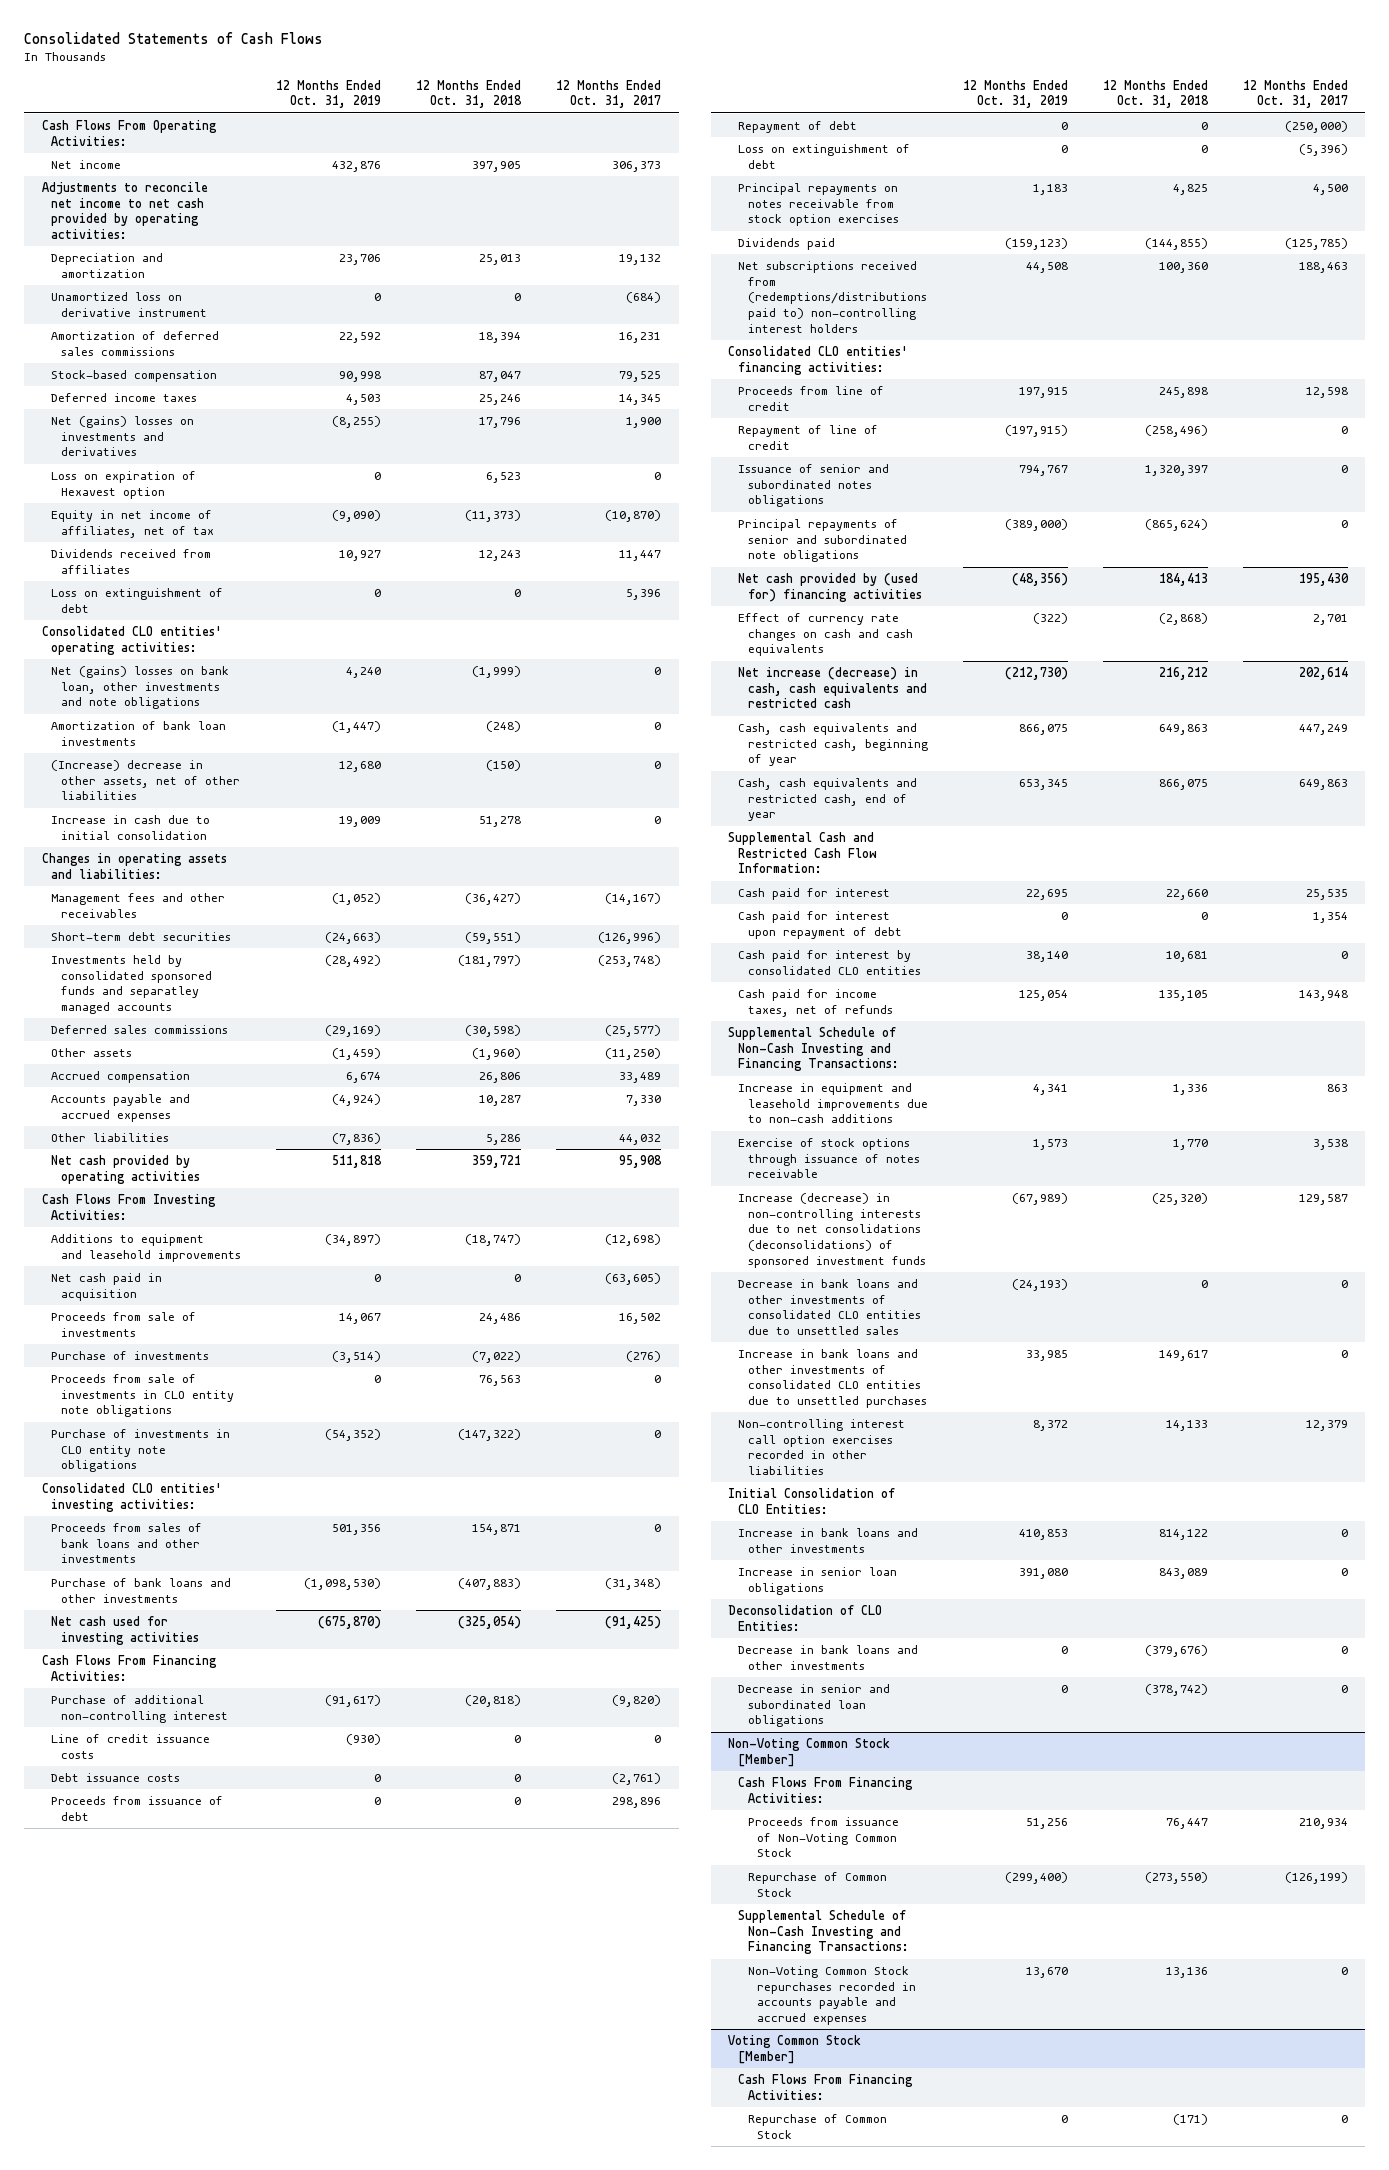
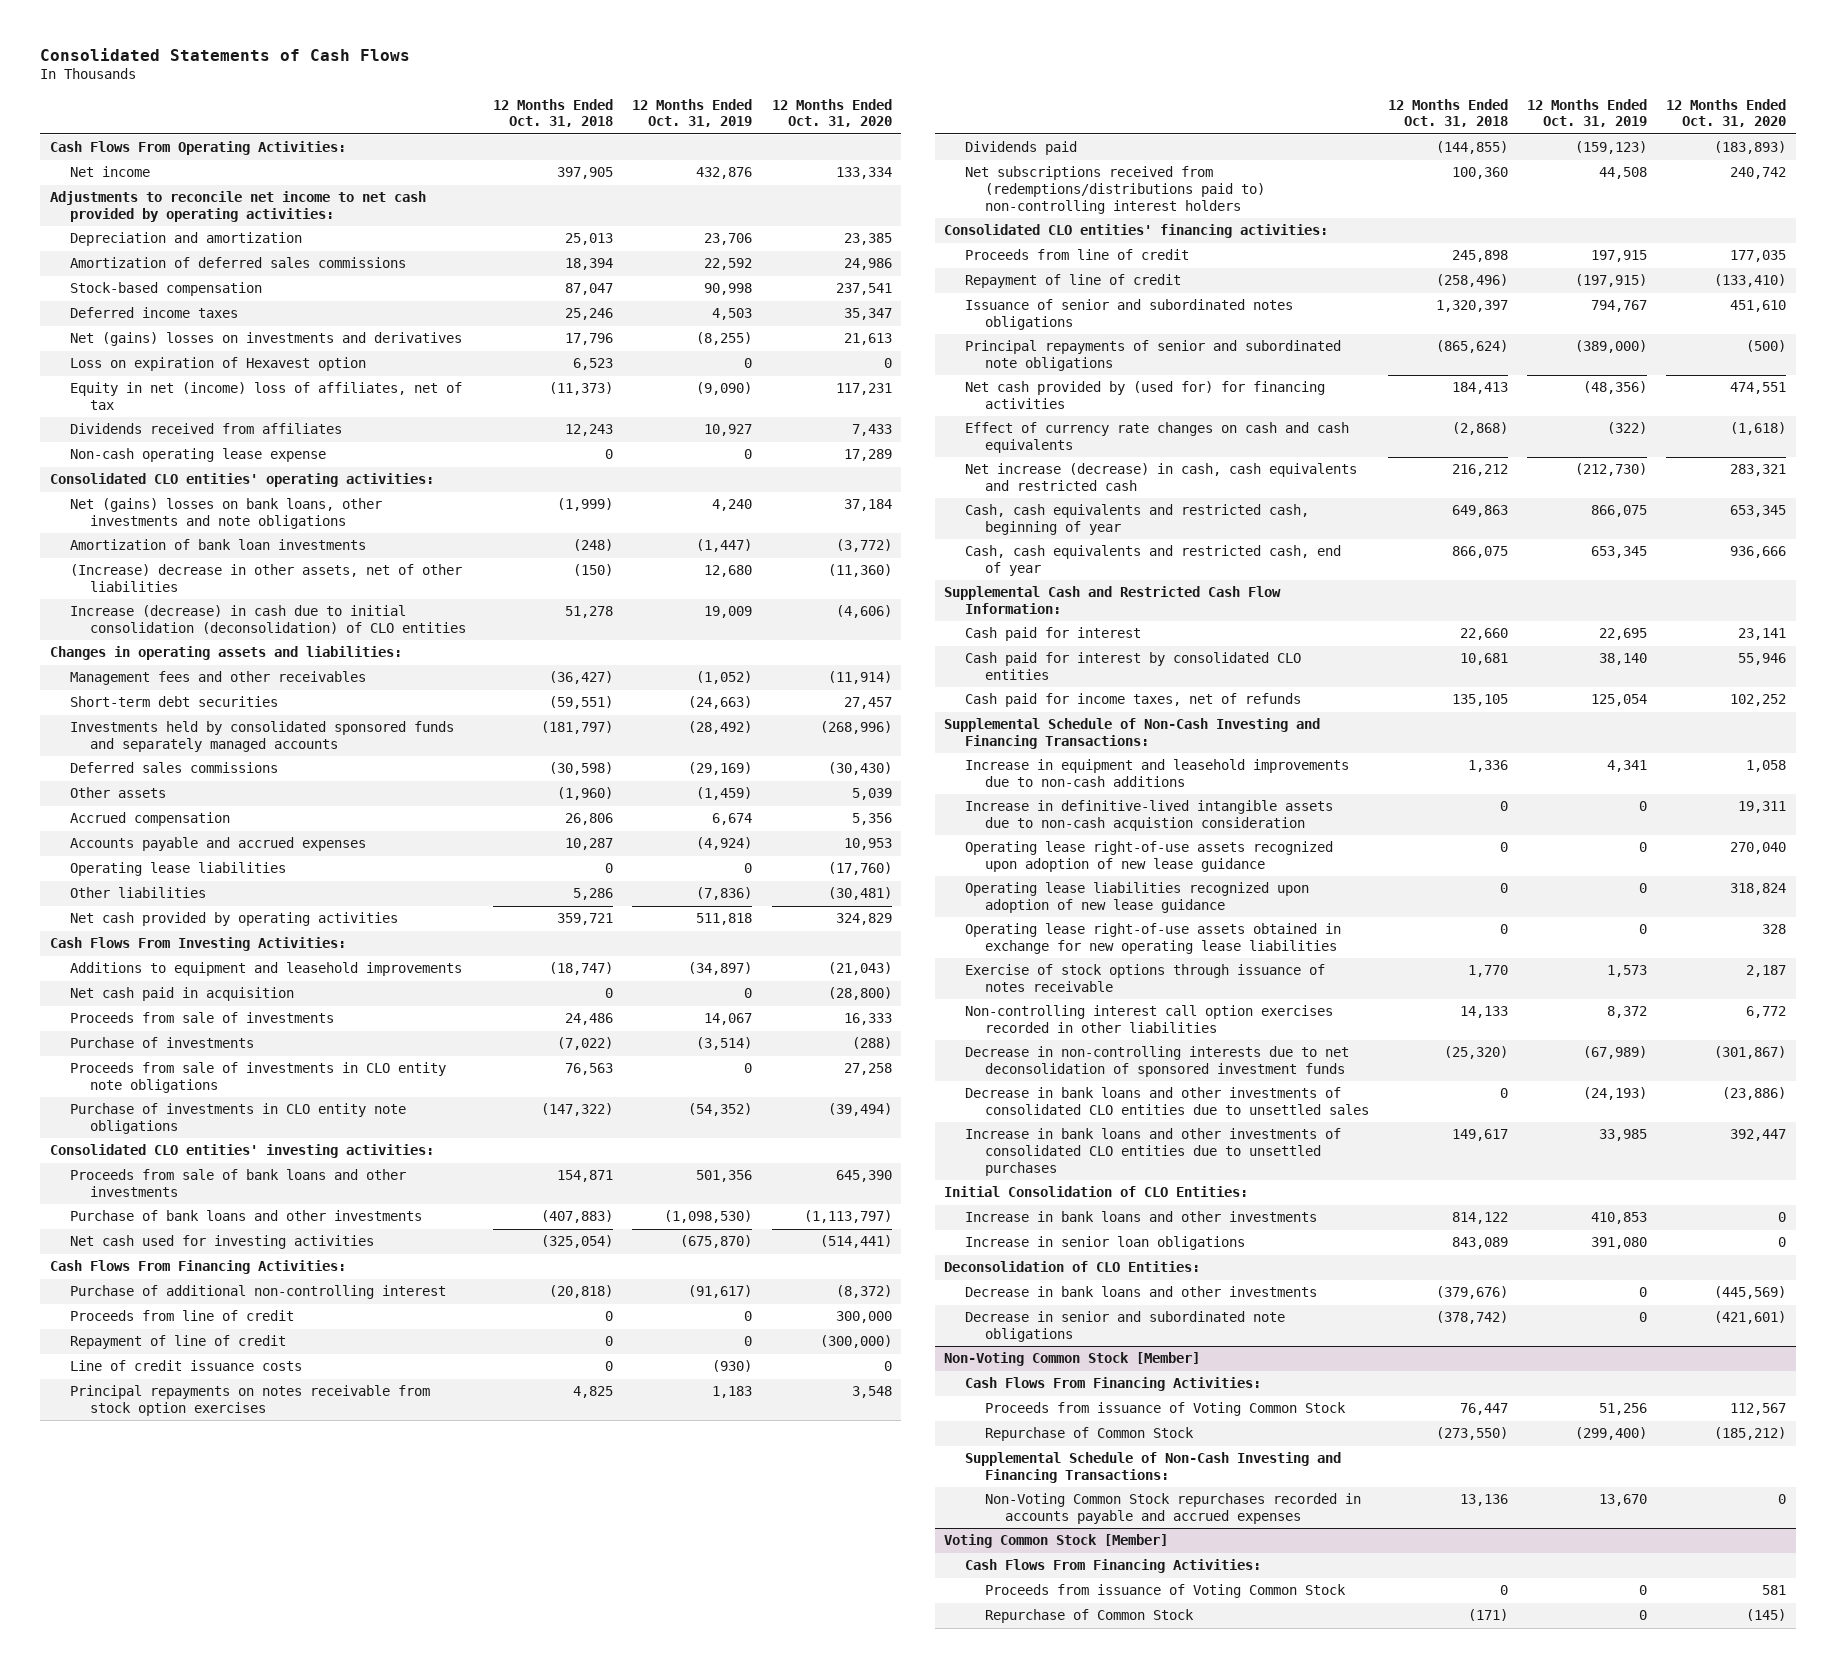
- | 12 Months Ended Oct. 31, 2019 | 12 Months Ended Oct. 31, 2018 | 12 Months Ended Oct. 31, 2017
+ | 12 Months Ended Oct. 31, 2018 | 12 Months Ended Oct. 31, 2019 | 12 Months Ended Oct. 31, 2020
- Unamortized loss on derivative instrument | 0 | 0 | (684)
- Equity in net income of affiliates, net of tax | (9,090) | (11,373) | (10,870)
+ Equity in net (income) loss of affiliates, net of tax | (11,373) | (9,090) | 117,231
- Loss on extinguishment of debt | 0 | 0 | 5,396
+ Non-cash operating lease expense | 0 | 0 | 17,289
- Net (gains) losses on bank loan, other investments and note obligations | 4,240 | (1,999) | 0
+ Net (gains) losses on bank loans, other investments and note obligations | (1,999) | 4,240 | 37,184
- Increase in cash due to initial consolidation | 19,009 | 51,278 | 0
+ Increase (decrease) in cash due to initial consolidation (deconsolidation) of CLO entities | 51,278 | 19,009 | (4,606)
- Investments held by consolidated sponsored funds and separatley managed accounts | (28,492) | (181,797) | (253,748)
+ Investments held by consolidated sponsored funds and separately managed accounts | (181,797) | (28,492) | (268,996)
+ Operating lease liabilities | 0 | 0 | (17,760)
- Proceeds from sales of bank loans and other investments | 501,356 | 154,871 | 0
+ Proceeds from sale of bank loans and other investments | 154,871 | 501,356 | 645,390
+ Proceeds from line of credit | 0 | 0 | 300,000
+ Repayment of line of credit | 0 | 0 | (300,000)
- Debt issuance costs | 0 | 0 | (2,761)
- Proceeds from issuance of debt | 0 | 0 | 298,896
- Repayment of debt | 0 | 0 | (250,000)
- Loss on extinguishment of debt | 0 | 0 | (5,396)
- Net cash provided by (used for) financing activities | (48,356) | 184,413 | 195,430
+ Net cash provided by (used for) for financing activities | 184,413 | (48,356) | 474,551
- Cash paid for interest upon repayment of debt | 0 | 0 | 1,354
+ Increase in definitive-lived intangible assets due to non-cash acquistion consideration | 0 | 0 | 19,311
+ Operating lease right-of-use assets recognized upon adoption of new lease guidance | 0 | 0 | 270,040
+ Operating lease liabilities recognized upon adoption of new lease guidance | 0 | 0 | 318,824
+ Operating lease right-of-use assets obtained in exchange for new operating lease liabilities | 0 | 0 | 328
- Increase (decrease) in non-controlling interests due to net consolidations (deconsolidations) of sponsored investment funds | (67,989) | (25,320) | 129,587
moved up: Non-controlling interest call option exercises recorded in other liabilities | 14,133 | 8,372 | 6,772
+ Decrease in non-controlling interests due to net deconsolidation of sponsored investment funds | (25,320) | (67,989) | (301,867)
- Decrease in senior and subordinated loan obligations | 0 | (378,742) | 0
+ Decrease in senior and subordinated note obligations | (378,742) | 0 | (421,601)
@ Non-Voting Common Stock [Member]
- Proceeds from issuance of Non-Voting Common Stock | 51,256 | 76,447 | 210,934
+ Proceeds from issuance of Voting Common Stock | 76,447 | 51,256 | 112,567
@ Voting Common Stock [Member]
+ Proceeds from issuance of Voting Common Stock | 0 | 0 | 581

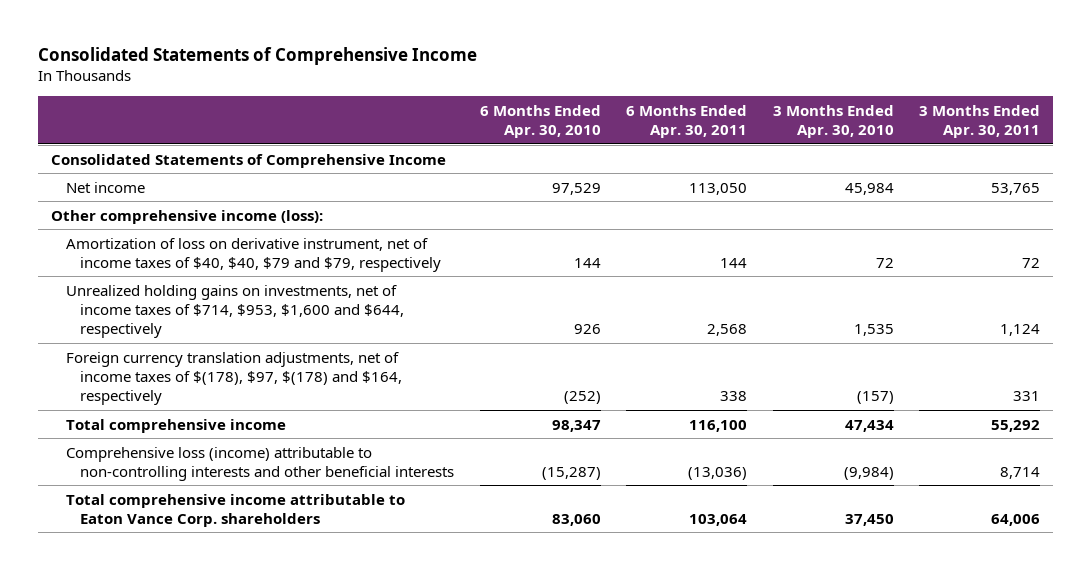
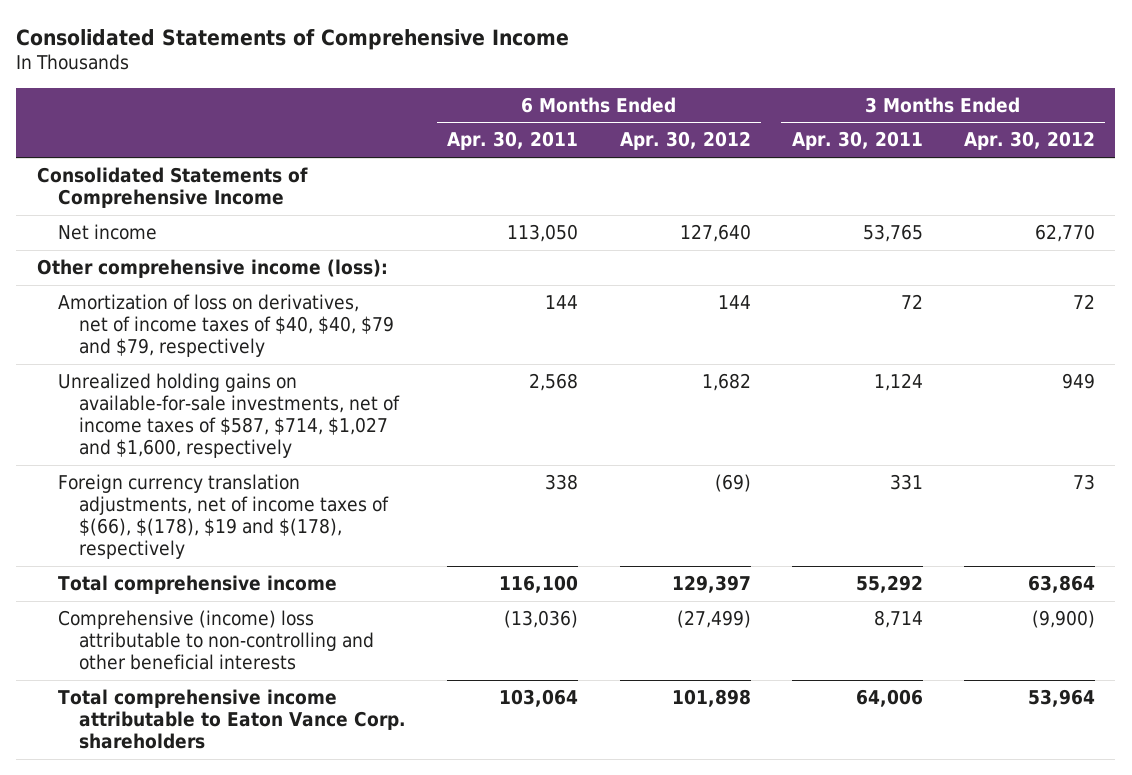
- | 6 Months Ended Apr. 30, 2010 | 6 Months Ended Apr. 30, 2011 | 3 Months Ended Apr. 30, 2010 | 3 Months Ended Apr. 30, 2011
+ | 6 Months Ended Apr. 30, 2011 | 6 Months Ended Apr. 30, 2012 | 3 Months Ended Apr. 30, 2011 | 3 Months Ended Apr. 30, 2012
- Amortization of loss on derivative instrument, net of income taxes of $40, $40, $79 and $79, respectively | 144 | 144 | 72 | 72
- Unrealized holding gains on investments, net of income taxes of $714, $953, $1,600 and $644, respectively | 926 | 2,568 | 1,535 | 1,124
- Foreign currency translation adjustments, net of income taxes of $(178), $97, $(178) and $164, respectively | (252) | 338 | (157) | 331
+ Amortization of loss on derivatives, net of income taxes of $40, $40, $79 and $79, respectively | 144 | 144 | 72 | 72
+ Unrealized holding gains on available-for-sale investments, net of income taxes of $587, $714, $1,027 and $1,600, respectively | 2,568 | 1,682 | 1,124 | 949
+ Foreign currency translation adjustments, net of income taxes of $(66), $(178), $19 and $(178), respectively | 338 | (69) | 331 | 73
- Comprehensive loss (income) attributable to non-controlling interests and other beneficial interests | (15,287) | (13,036) | (9,984) | 8,714
+ Comprehensive (income) loss attributable to non-controlling and other beneficial interests | (13,036) | (27,499) | 8,714 | (9,900)

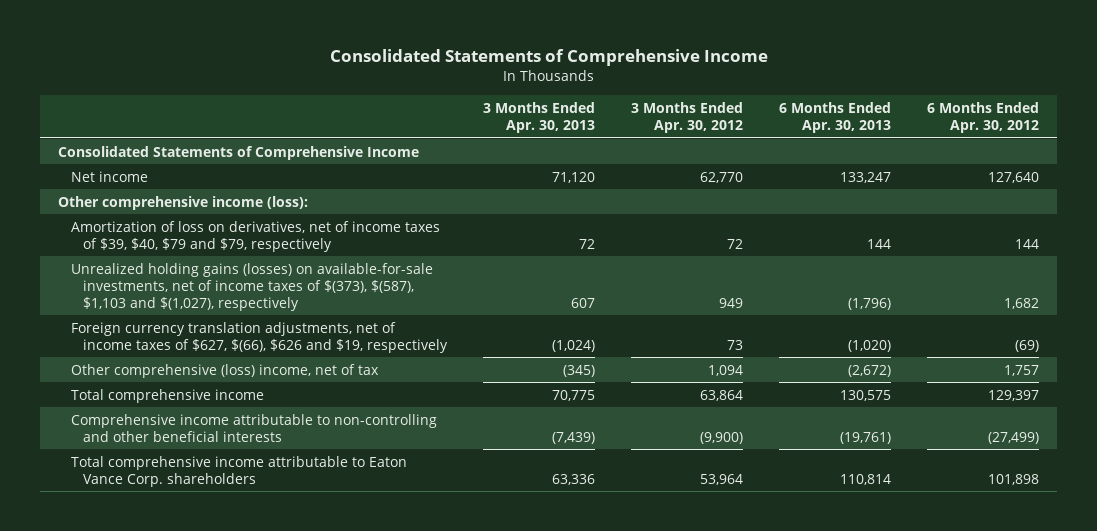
- | 6 Months Ended Apr. 30, 2011 | 6 Months Ended Apr. 30, 2012 | 3 Months Ended Apr. 30, 2011 | 3 Months Ended Apr. 30, 2012
+ | 3 Months Ended Apr. 30, 2013 | 3 Months Ended Apr. 30, 2012 | 6 Months Ended Apr. 30, 2013 | 6 Months Ended Apr. 30, 2012
- Amortization of loss on derivatives, net of income taxes of $40, $40, $79 and $79, respectively | 144 | 144 | 72 | 72
- Unrealized holding gains on available-for-sale investments, net of income taxes of $587, $714, $1,027 and $1,600, respectively | 2,568 | 1,682 | 1,124 | 949
- Foreign currency translation adjustments, net of income taxes of $(66), $(178), $19 and $(178), respectively | 338 | (69) | 331 | 73
+ Amortization of loss on derivatives, net of income taxes of $39, $40, $79 and $79, respectively | 72 | 72 | 144 | 144
+ Unrealized holding gains (losses) on available-for-sale investments, net of income taxes of $(373), $(587), $1,103 and $(1,027), respectively | 607 | 949 | (1,796) | 1,682
+ Foreign currency translation adjustments, net of income taxes of $627, $(66), $626 and $19, respectively | (1,024) | 73 | (1,020) | (69)
+ Other comprehensive (loss) income, net of tax | (345) | 1,094 | (2,672) | 1,757
- Comprehensive (income) loss attributable to non-controlling and other beneficial interests | (13,036) | (27,499) | 8,714 | (9,900)
+ Comprehensive income attributable to non-controlling and other beneficial interests | (7,439) | (9,900) | (19,761) | (27,499)

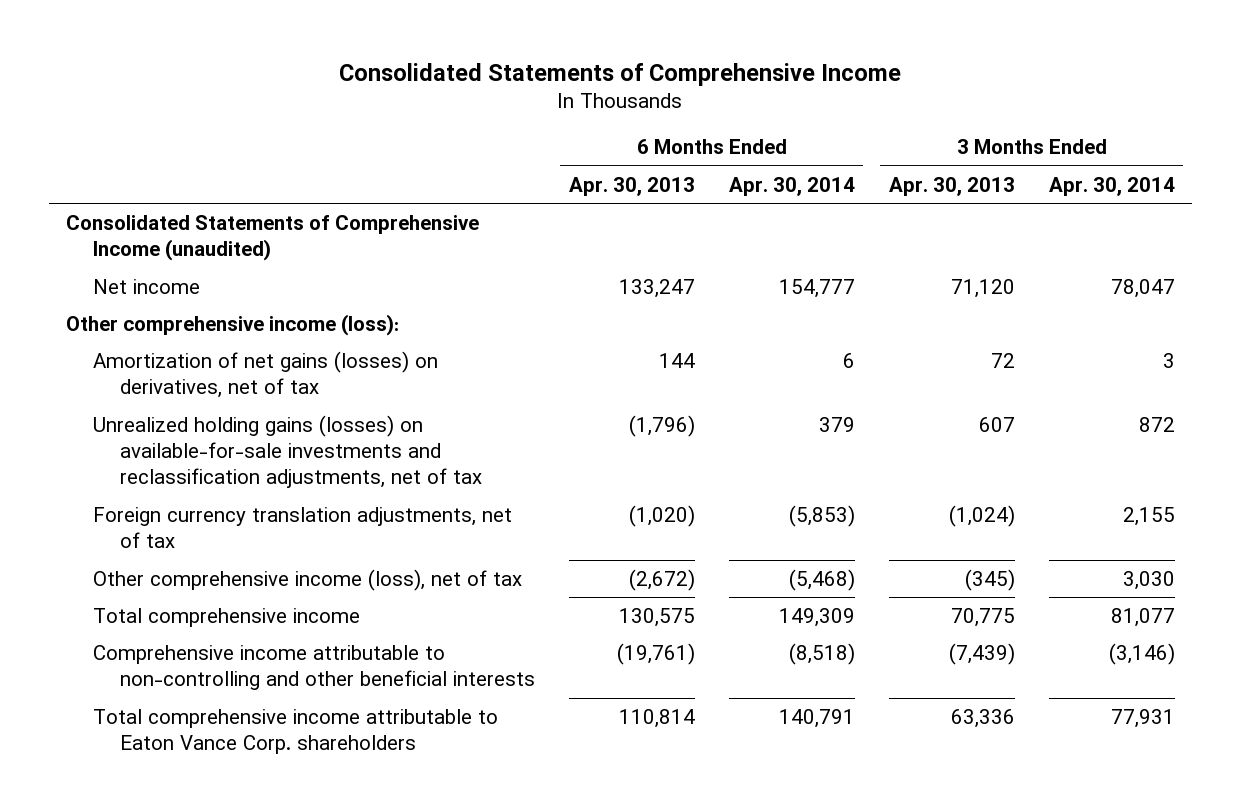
- | 3 Months Ended Apr. 30, 2013 | 3 Months Ended Apr. 30, 2012 | 6 Months Ended Apr. 30, 2013 | 6 Months Ended Apr. 30, 2012
+ | 6 Months Ended Apr. 30, 2013 | 6 Months Ended Apr. 30, 2014 | 3 Months Ended Apr. 30, 2013 | 3 Months Ended Apr. 30, 2014
- Consolidated Statements of Comprehensive Income
+ Consolidated Statements of Comprehensive Income (unaudited)
- Amortization of loss on derivatives, net of income taxes of $39, $40, $79 and $79, respectively | 72 | 72 | 144 | 144
- Unrealized holding gains (losses) on available-for-sale investments, net of income taxes of $(373), $(587), $1,103 and $(1,027), respectively | 607 | 949 | (1,796) | 1,682
- Foreign currency translation adjustments, net of income taxes of $627, $(66), $626 and $19, respectively | (1,024) | 73 | (1,020) | (69)
- Other comprehensive (loss) income, net of tax | (345) | 1,094 | (2,672) | 1,757
+ Amortization of net gains (losses) on derivatives, net of tax | 144 | 6 | 72 | 3
+ Unrealized holding gains (losses) on available-for-sale investments and reclassification adjustments, net of tax | (1,796) | 379 | 607 | 872
+ Foreign currency translation adjustments, net of tax | (1,020) | (5,853) | (1,024) | 2,155
+ Other comprehensive income (loss), net of tax | (2,672) | (5,468) | (345) | 3,030

